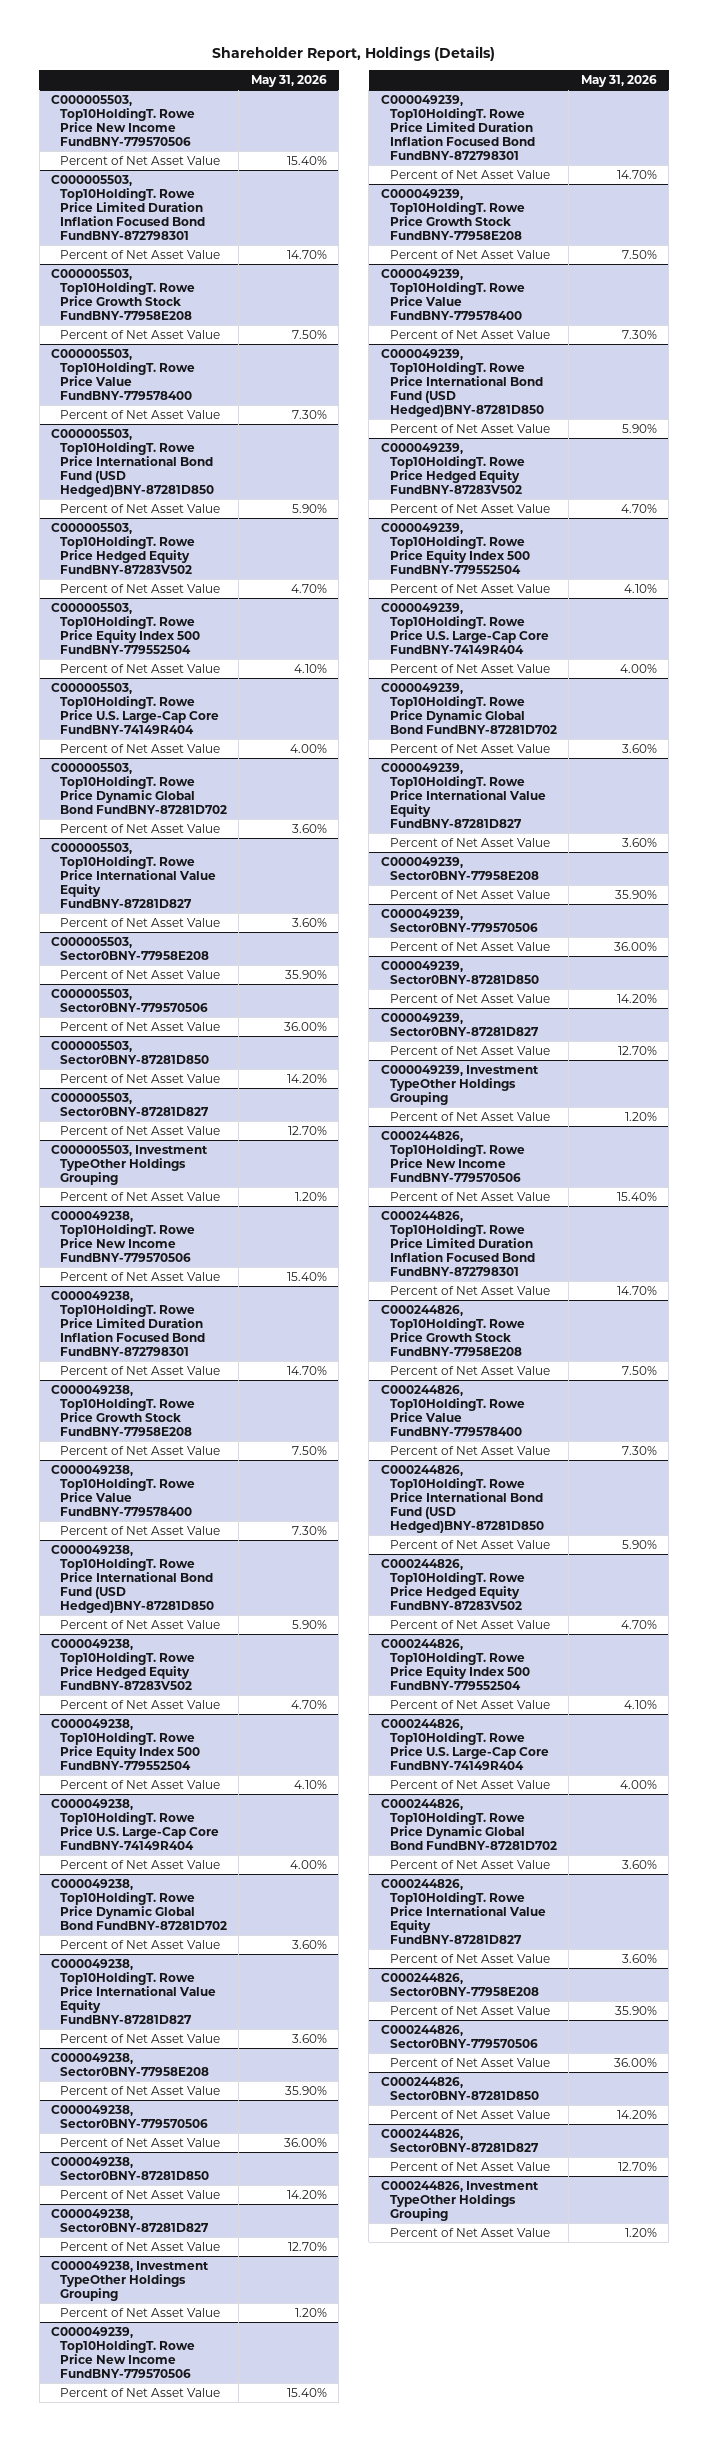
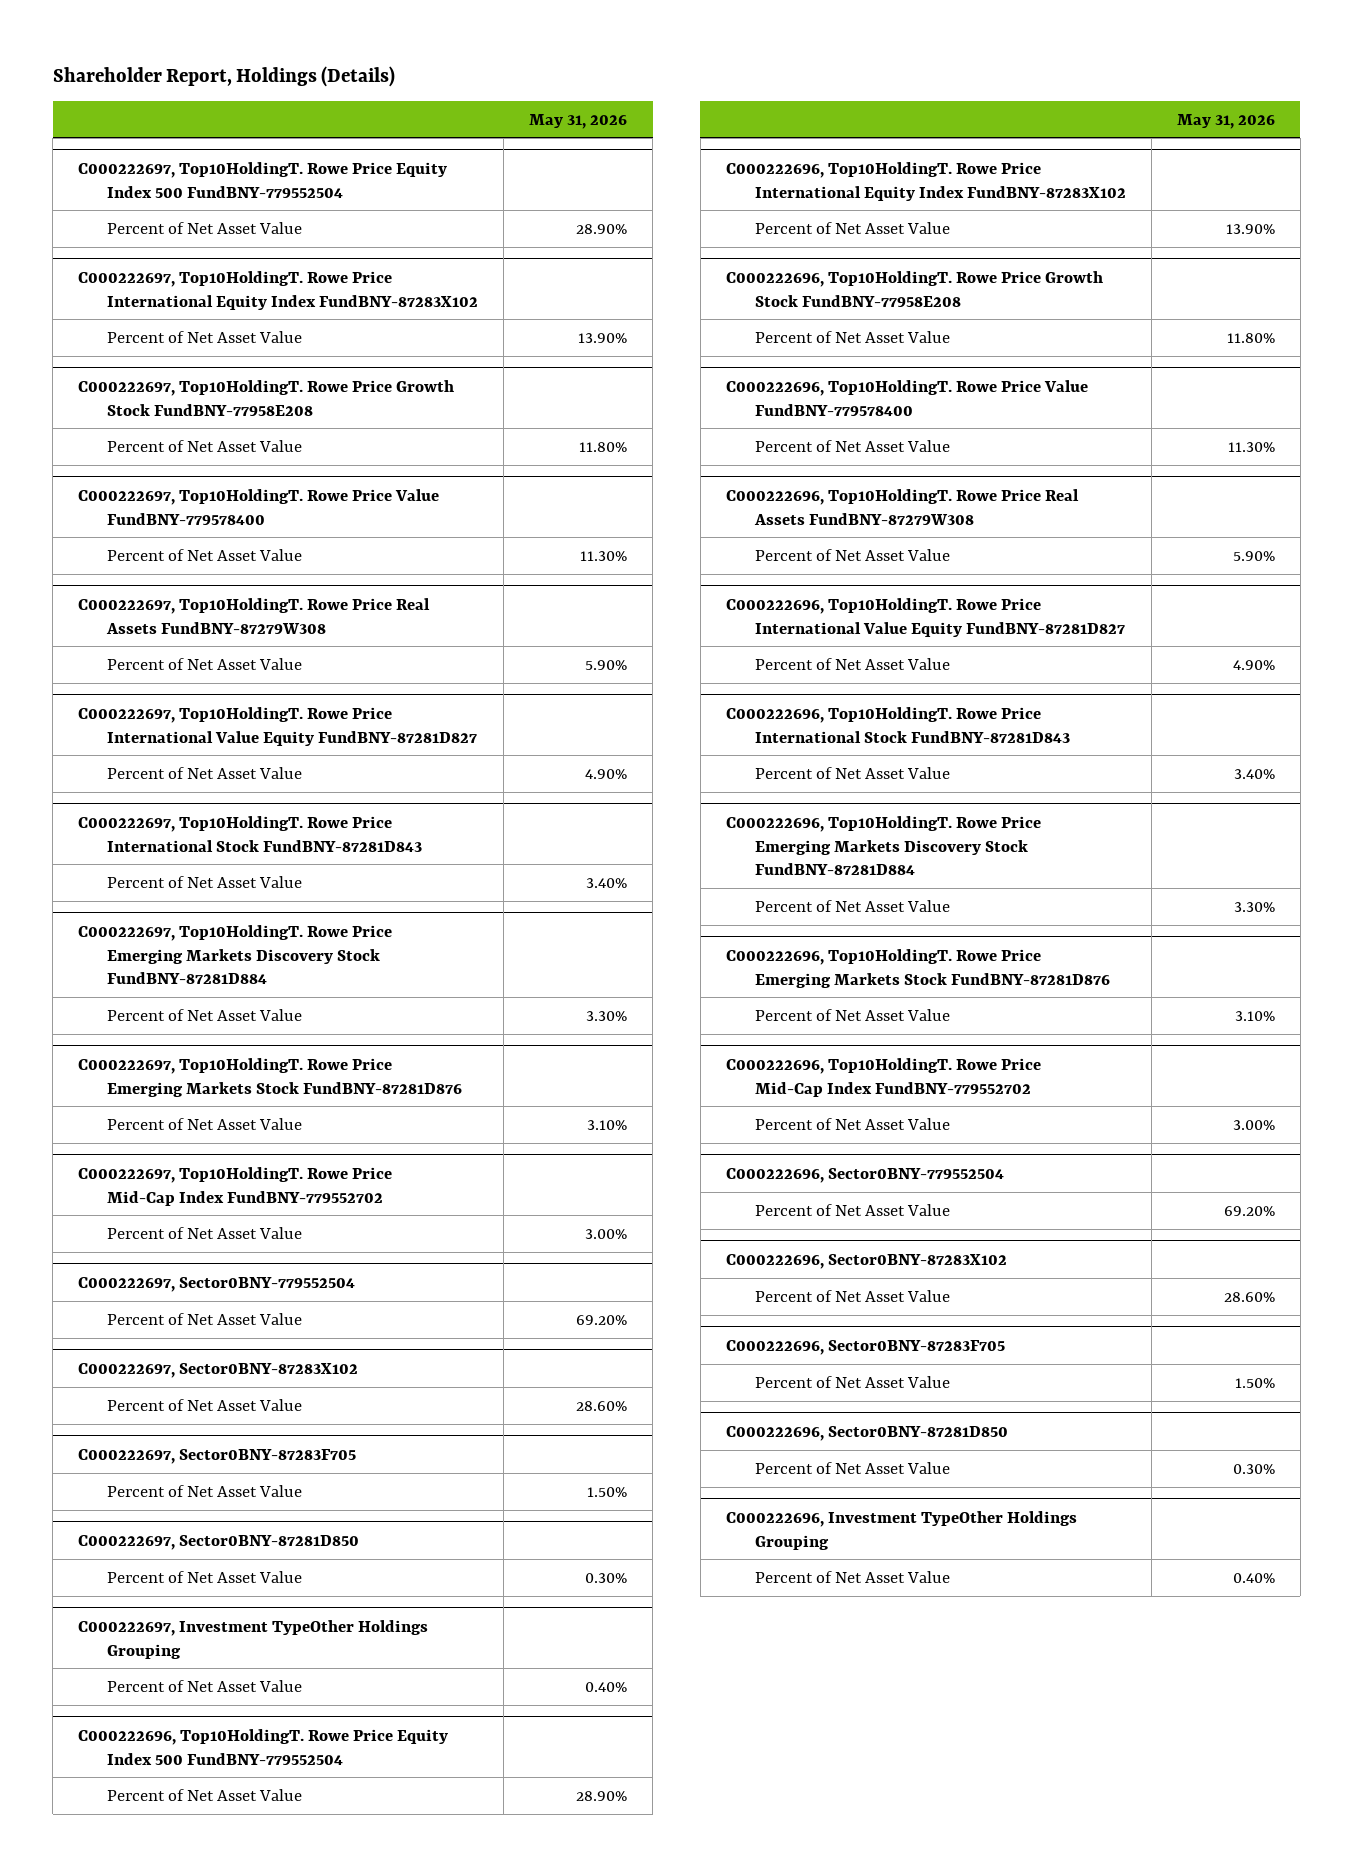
- C000005503, Top10HoldingT. Rowe Price New Income FundBNY-779570506
- Percent of Net Asset Value | 15.40%
- C000005503, Top10HoldingT. Rowe Price Limited Duration Inflation Focused Bond FundBNY-872798301
- Percent of Net Asset Value | 14.70%
- C000005503, Top10HoldingT. Rowe Price Growth Stock FundBNY-77958E208
- Percent of Net Asset Value | 7.50%
- C000005503, Top10HoldingT. Rowe Price Value FundBNY-779578400
- Percent of Net Asset Value | 7.30%
- C000005503, Top10HoldingT. Rowe Price International Bond Fund (USD Hedged)BNY-87281D850
- Percent of Net Asset Value | 5.90%
- C000005503, Top10HoldingT. Rowe Price Hedged Equity FundBNY-87283V502
- Percent of Net Asset Value | 4.70%
- C000005503, Top10HoldingT. Rowe Price Equity Index 500 FundBNY-779552504
- Percent of Net Asset Value | 4.10%
- C000005503, Top10HoldingT. Rowe Price U.S. Large-Cap Core FundBNY-74149R404
- Percent of Net Asset Value | 4.00%
- C000005503, Top10HoldingT. Rowe Price Dynamic Global Bond FundBNY-87281D702
- Percent of Net Asset Value | 3.60%
- C000005503, Top10HoldingT. Rowe Price International Value Equity FundBNY-87281D827
- Percent of Net Asset Value | 3.60%
- C000005503, Sector0BNY-77958E208
- Percent of Net Asset Value | 35.90%
- C000005503, Sector0BNY-779570506
- Percent of Net Asset Value | 36.00%
- C000005503, Sector0BNY-87281D850
- Percent of Net Asset Value | 14.20%
- C000005503, Sector0BNY-87281D827
- Percent of Net Asset Value | 12.70%
- C000005503, Investment TypeOther Holdings Grouping
- Percent of Net Asset Value | 1.20%
- C000049238, Top10HoldingT. Rowe Price New Income FundBNY-779570506
- Percent of Net Asset Value | 15.40%
- C000049238, Top10HoldingT. Rowe Price Limited Duration Inflation Focused Bond FundBNY-872798301
- Percent of Net Asset Value | 14.70%
- C000049238, Top10HoldingT. Rowe Price Growth Stock FundBNY-77958E208
- Percent of Net Asset Value | 7.50%
- C000049238, Top10HoldingT. Rowe Price Value FundBNY-779578400
- Percent of Net Asset Value | 7.30%
- C000049238, Top10HoldingT. Rowe Price International Bond Fund (USD Hedged)BNY-87281D850
- Percent of Net Asset Value | 5.90%
- C000049238, Top10HoldingT. Rowe Price Hedged Equity FundBNY-87283V502
- Percent of Net Asset Value | 4.70%
- C000049238, Top10HoldingT. Rowe Price Equity Index 500 FundBNY-779552504
- Percent of Net Asset Value | 4.10%
- C000049238, Top10HoldingT. Rowe Price U.S. Large-Cap Core FundBNY-74149R404
- Percent of Net Asset Value | 4.00%
- C000049238, Top10HoldingT. Rowe Price Dynamic Global Bond FundBNY-87281D702
- Percent of Net Asset Value | 3.60%
- C000049238, Top10HoldingT. Rowe Price International Value Equity FundBNY-87281D827
- Percent of Net Asset Value | 3.60%
- C000049238, Sector0BNY-77958E208
- Percent of Net Asset Value | 35.90%
- C000049238, Sector0BNY-779570506
- Percent of Net Asset Value | 36.00%
- C000049238, Sector0BNY-87281D850
- Percent of Net Asset Value | 14.20%
- C000049238, Sector0BNY-87281D827
- Percent of Net Asset Value | 12.70%
- C000049238, Investment TypeOther Holdings Grouping
- Percent of Net Asset Value | 1.20%
- C000049239, Top10HoldingT. Rowe Price New Income FundBNY-779570506
- Percent of Net Asset Value | 15.40%
- C000049239, Top10HoldingT. Rowe Price Limited Duration Inflation Focused Bond FundBNY-872798301
- Percent of Net Asset Value | 14.70%
- C000049239, Top10HoldingT. Rowe Price Growth Stock FundBNY-77958E208
- Percent of Net Asset Value | 7.50%
- C000049239, Top10HoldingT. Rowe Price Value FundBNY-779578400
- Percent of Net Asset Value | 7.30%
- C000049239, Top10HoldingT. Rowe Price International Bond Fund (USD Hedged)BNY-87281D850
+ C000222697, Top10HoldingT. Rowe Price Equity Index 500 FundBNY-779552504
+ Percent of Net Asset Value | 28.90%
+ C000222697, Top10HoldingT. Rowe Price International Equity Index FundBNY-87283X102
+ Percent of Net Asset Value | 13.90%
+ C000222697, Top10HoldingT. Rowe Price Growth Stock FundBNY-77958E208
+ Percent of Net Asset Value | 11.80%
+ C000222697, Top10HoldingT. Rowe Price Value FundBNY-779578400
+ Percent of Net Asset Value | 11.30%
+ C000222697, Top10HoldingT. Rowe Price Real Assets FundBNY-87279W308
- C000049239, Top10HoldingT. Rowe Price Hedged Equity FundBNY-87283V502
- Percent of Net Asset Value | 4.70%
- C000049239, Top10HoldingT. Rowe Price Equity Index 500 FundBNY-779552504
- Percent of Net Asset Value | 4.10%
- C000049239, Top10HoldingT. Rowe Price U.S. Large-Cap Core FundBNY-74149R404
- Percent of Net Asset Value | 4.00%
- C000049239, Top10HoldingT. Rowe Price Dynamic Global Bond FundBNY-87281D702
- Percent of Net Asset Value | 3.60%
- C000049239, Top10HoldingT. Rowe Price International Value Equity FundBNY-87281D827
- Percent of Net Asset Value | 3.60%
- C000049239, Sector0BNY-77958E208
- Percent of Net Asset Value | 35.90%
- C000049239, Sector0BNY-779570506
- Percent of Net Asset Value | 36.00%
- C000049239, Sector0BNY-87281D850
- Percent of Net Asset Value | 14.20%
- C000049239, Sector0BNY-87281D827
- Percent of Net Asset Value | 12.70%
- C000049239, Investment TypeOther Holdings Grouping
- Percent of Net Asset Value | 1.20%
- C000244826, Top10HoldingT. Rowe Price New Income FundBNY-779570506
- Percent of Net Asset Value | 15.40%
- C000244826, Top10HoldingT. Rowe Price Limited Duration Inflation Focused Bond FundBNY-872798301
- Percent of Net Asset Value | 14.70%
- C000244826, Top10HoldingT. Rowe Price Growth Stock FundBNY-77958E208
- Percent of Net Asset Value | 7.50%
- C000244826, Top10HoldingT. Rowe Price Value FundBNY-779578400
- Percent of Net Asset Value | 7.30%
- C000244826, Top10HoldingT. Rowe Price International Bond Fund (USD Hedged)BNY-87281D850
+ C000222697, Top10HoldingT. Rowe Price International Value Equity FundBNY-87281D827
+ Percent of Net Asset Value | 4.90%
+ C000222697, Top10HoldingT. Rowe Price International Stock FundBNY-87281D843
+ Percent of Net Asset Value | 3.40%
+ C000222697, Top10HoldingT. Rowe Price Emerging Markets Discovery Stock FundBNY-87281D884
+ Percent of Net Asset Value | 3.30%
+ C000222697, Top10HoldingT. Rowe Price Emerging Markets Stock FundBNY-87281D876
+ Percent of Net Asset Value | 3.10%
+ C000222697, Top10HoldingT. Rowe Price Mid-Cap Index FundBNY-779552702
+ Percent of Net Asset Value | 3.00%
+ C000222697, Sector0BNY-779552504
+ Percent of Net Asset Value | 69.20%
+ C000222697, Sector0BNY-87283X102
+ Percent of Net Asset Value | 28.60%
+ C000222697, Sector0BNY-87283F705
+ Percent of Net Asset Value | 1.50%
+ C000222697, Sector0BNY-87281D850
+ Percent of Net Asset Value | 0.30%
+ C000222697, Investment TypeOther Holdings Grouping
+ Percent of Net Asset Value | 0.40%
+ C000222696, Top10HoldingT. Rowe Price Equity Index 500 FundBNY-779552504
+ Percent of Net Asset Value | 28.90%
+ C000222696, Top10HoldingT. Rowe Price International Equity Index FundBNY-87283X102
+ Percent of Net Asset Value | 13.90%
+ C000222696, Top10HoldingT. Rowe Price Growth Stock FundBNY-77958E208
+ Percent of Net Asset Value | 11.80%
+ C000222696, Top10HoldingT. Rowe Price Value FundBNY-779578400
+ Percent of Net Asset Value | 11.30%
+ C000222696, Top10HoldingT. Rowe Price Real Assets FundBNY-87279W308
- C000244826, Top10HoldingT. Rowe Price Hedged Equity FundBNY-87283V502
- Percent of Net Asset Value | 4.70%
- C000244826, Top10HoldingT. Rowe Price Equity Index 500 FundBNY-779552504
- Percent of Net Asset Value | 4.10%
- C000244826, Top10HoldingT. Rowe Price U.S. Large-Cap Core FundBNY-74149R404
- Percent of Net Asset Value | 4.00%
- C000244826, Top10HoldingT. Rowe Price Dynamic Global Bond FundBNY-87281D702
- Percent of Net Asset Value | 3.60%
- C000244826, Top10HoldingT. Rowe Price International Value Equity FundBNY-87281D827
- Percent of Net Asset Value | 3.60%
- C000244826, Sector0BNY-77958E208
- Percent of Net Asset Value | 35.90%
- C000244826, Sector0BNY-779570506
- Percent of Net Asset Value | 36.00%
- C000244826, Sector0BNY-87281D850
- Percent of Net Asset Value | 14.20%
- C000244826, Sector0BNY-87281D827
- Percent of Net Asset Value | 12.70%
- C000244826, Investment TypeOther Holdings Grouping
- Percent of Net Asset Value | 1.20%
+ C000222696, Top10HoldingT. Rowe Price International Value Equity FundBNY-87281D827
+ Percent of Net Asset Value | 4.90%
+ C000222696, Top10HoldingT. Rowe Price International Stock FundBNY-87281D843
+ Percent of Net Asset Value | 3.40%
+ C000222696, Top10HoldingT. Rowe Price Emerging Markets Discovery Stock FundBNY-87281D884
+ Percent of Net Asset Value | 3.30%
+ C000222696, Top10HoldingT. Rowe Price Emerging Markets Stock FundBNY-87281D876
+ Percent of Net Asset Value | 3.10%
+ C000222696, Top10HoldingT. Rowe Price Mid-Cap Index FundBNY-779552702
+ Percent of Net Asset Value | 3.00%
+ C000222696, Sector0BNY-779552504
+ Percent of Net Asset Value | 69.20%
+ C000222696, Sector0BNY-87283X102
+ Percent of Net Asset Value | 28.60%
+ C000222696, Sector0BNY-87283F705
+ Percent of Net Asset Value | 1.50%
+ C000222696, Sector0BNY-87281D850
+ Percent of Net Asset Value | 0.30%
+ C000222696, Investment TypeOther Holdings Grouping
+ Percent of Net Asset Value | 0.40%

